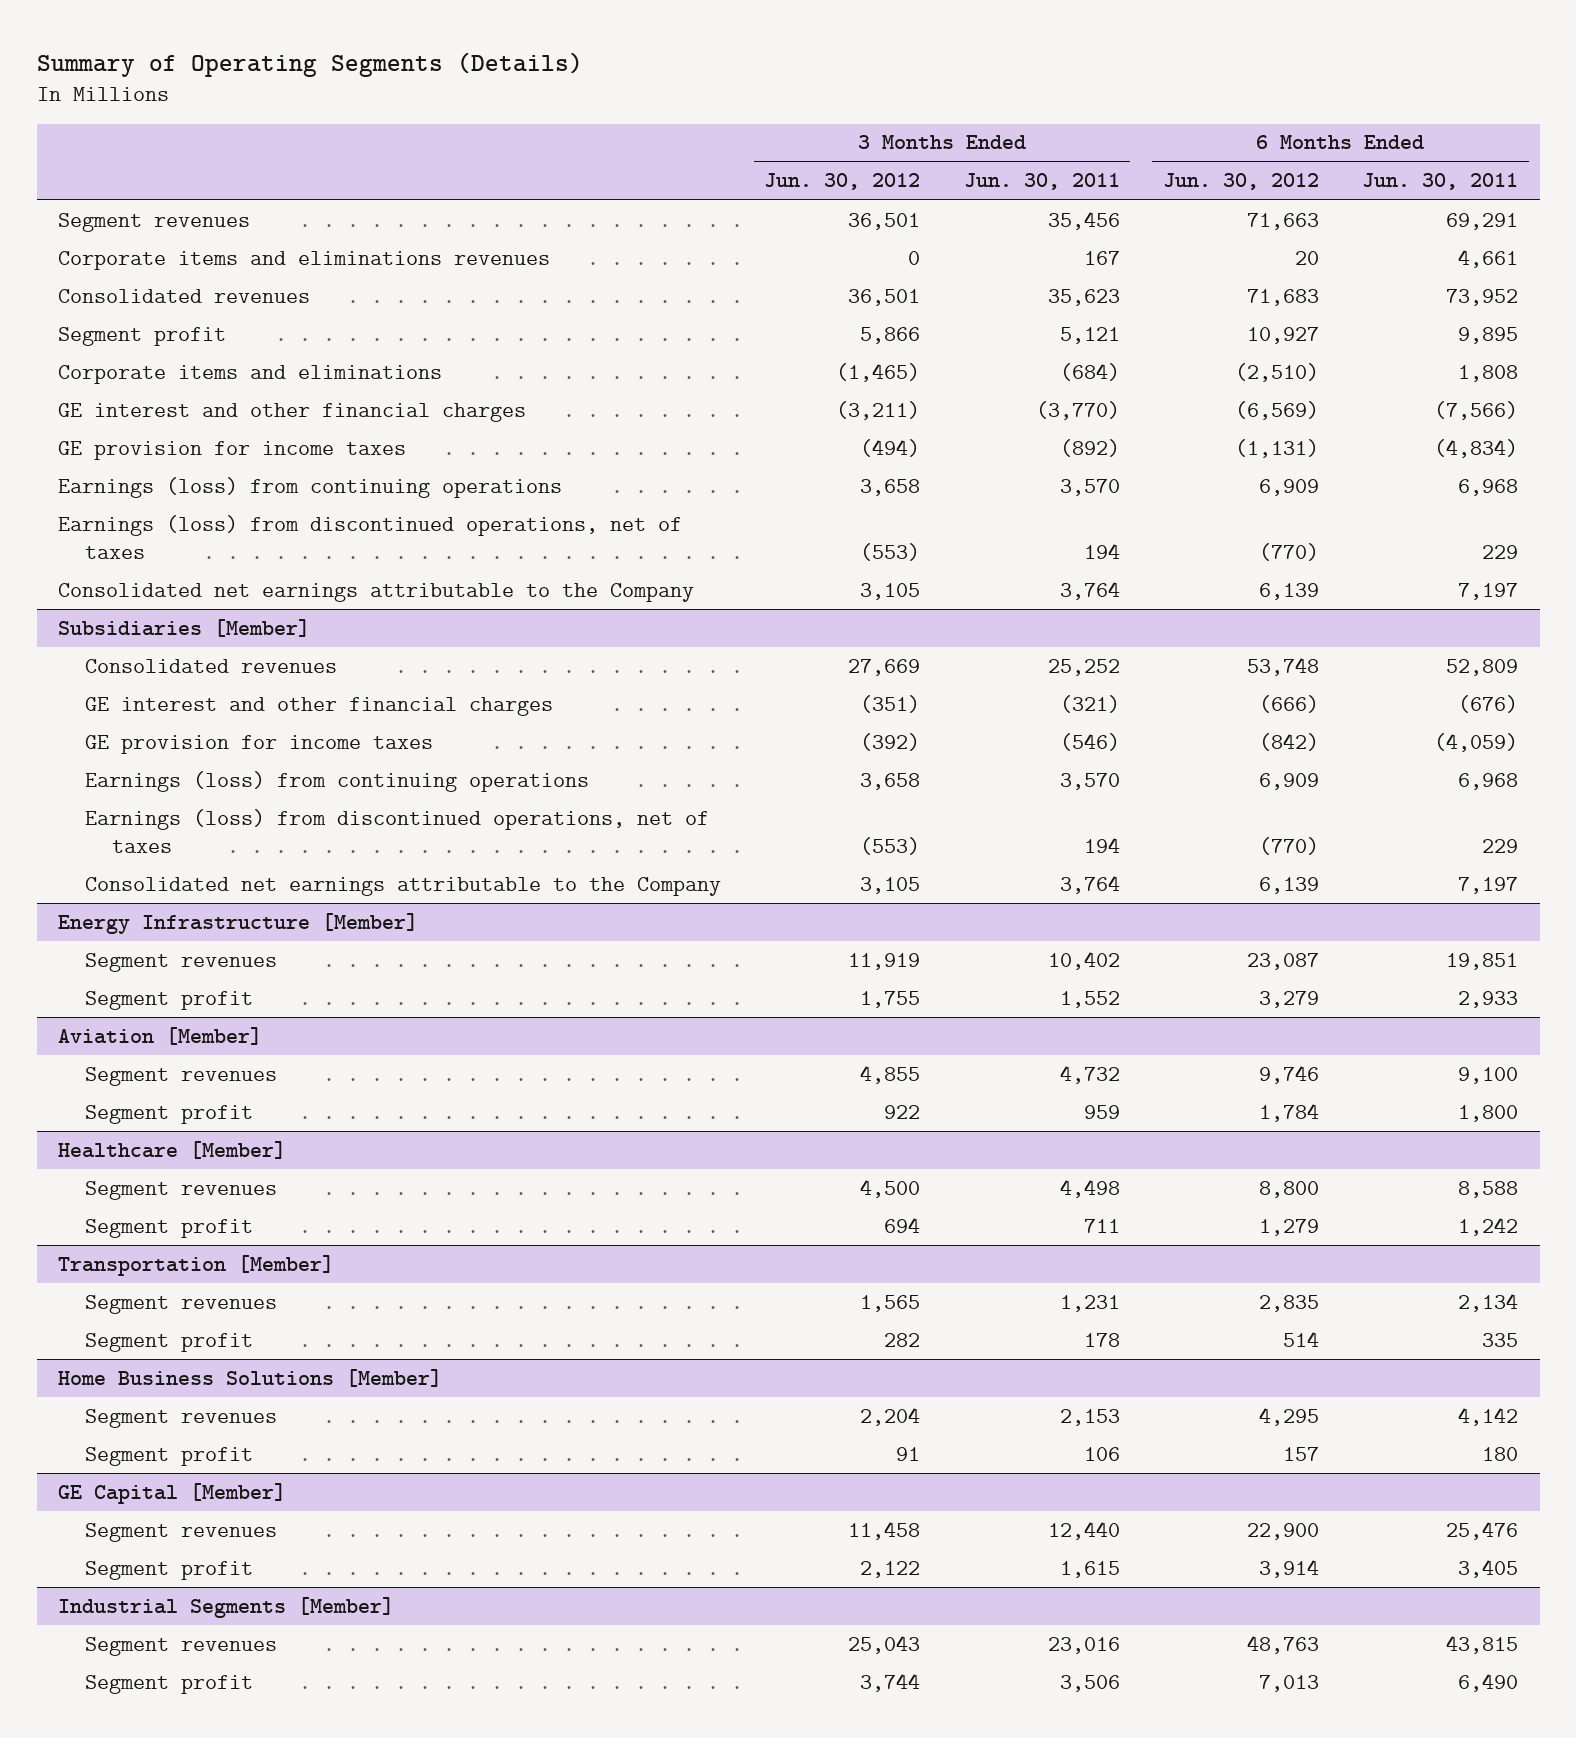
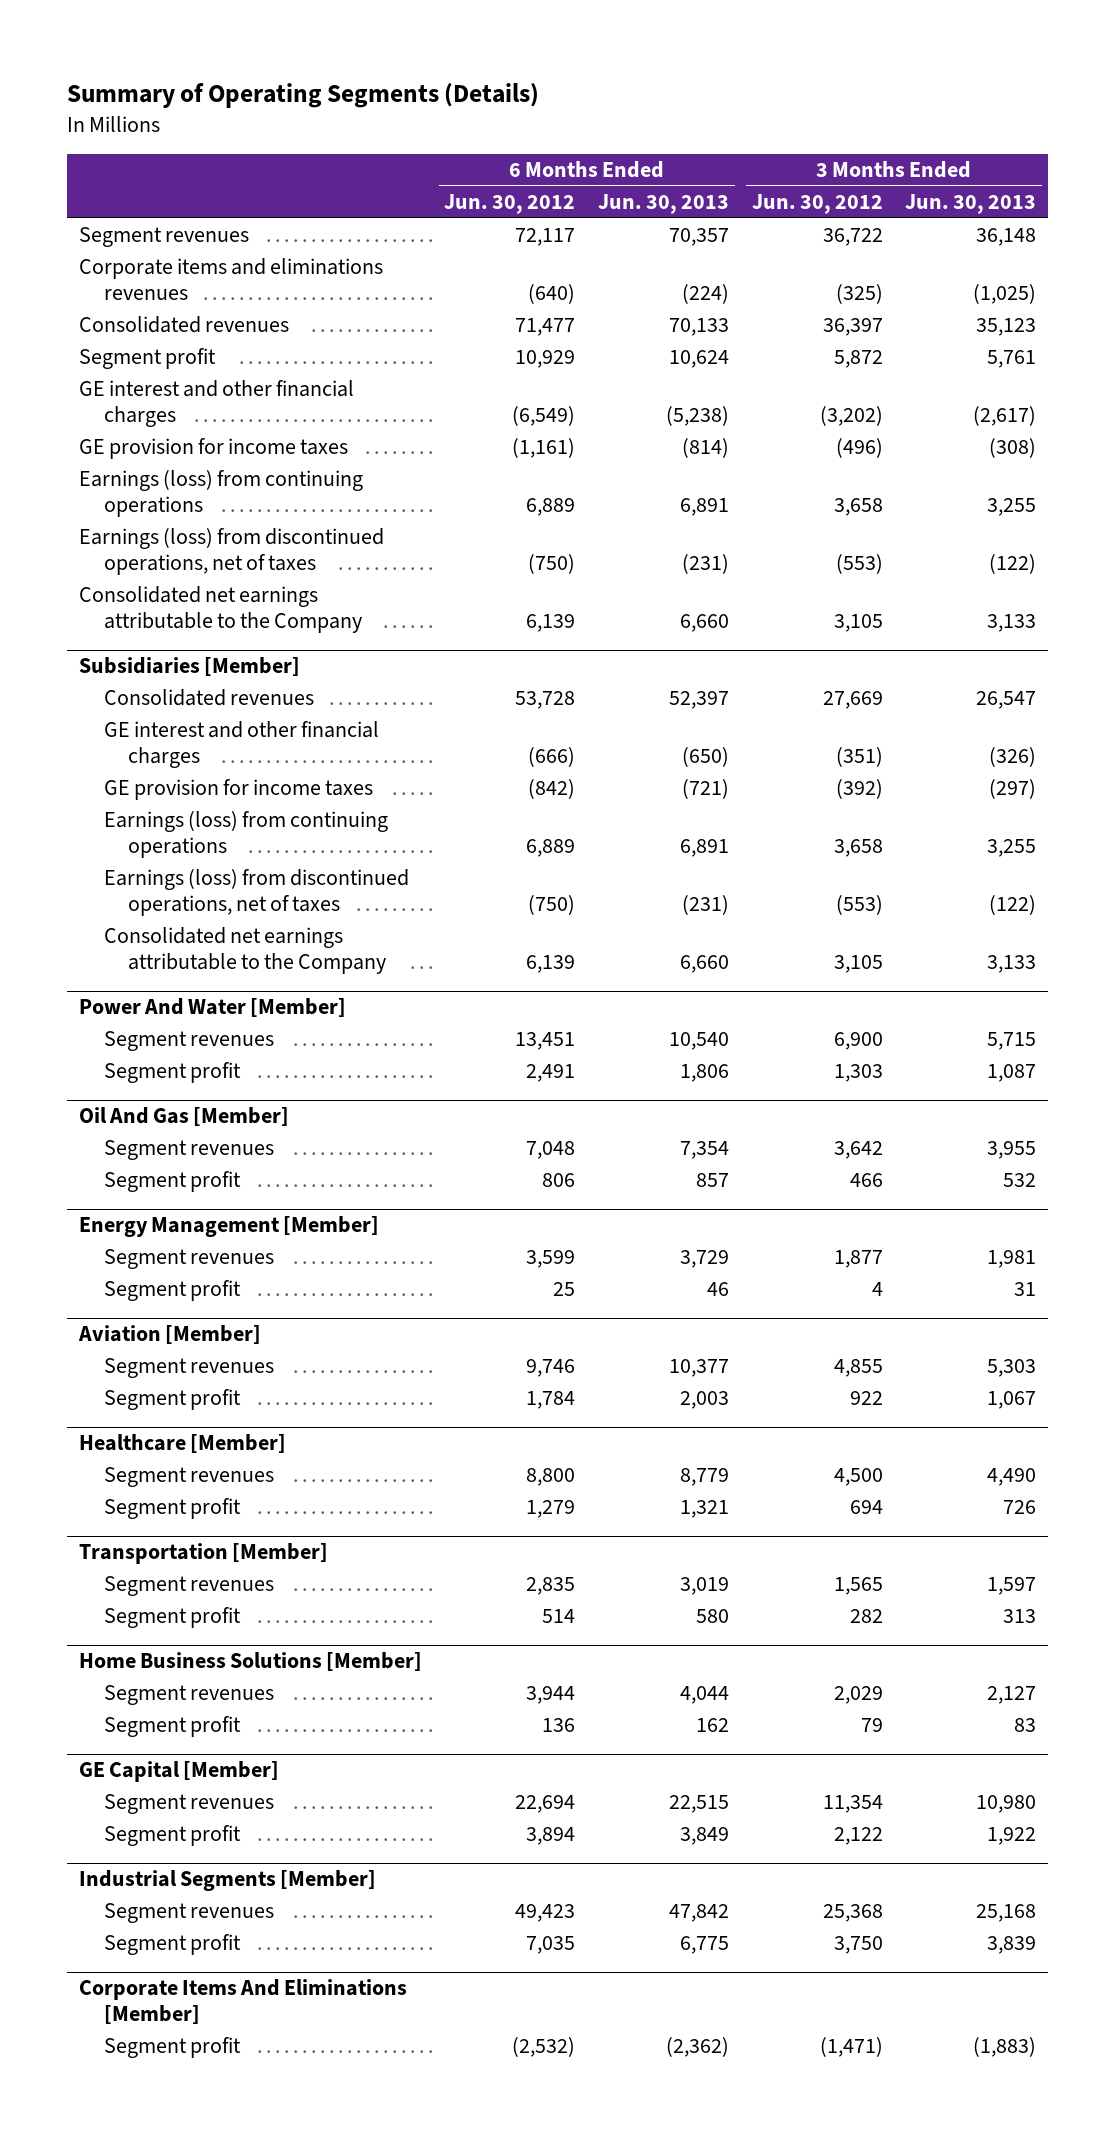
- | 3 Months Ended Jun. 30, 2012 | 3 Months Ended Jun. 30, 2011 | 6 Months Ended Jun. 30, 2012 | 6 Months Ended Jun. 30, 2011
+ | 6 Months Ended Jun. 30, 2012 | 6 Months Ended Jun. 30, 2013 | 3 Months Ended Jun. 30, 2012 | 3 Months Ended Jun. 30, 2013
- Segment revenues | 36,501 | 35,456 | 71,663 | 69,291
- Corporate items and eliminations revenues | 0 | 167 | 20 | 4,661
- Consolidated revenues | 36,501 | 35,623 | 71,683 | 73,952
- Segment profit | 5,866 | 5,121 | 10,927 | 9,895
- Corporate items and eliminations | (1,465) | (684) | (2,510) | 1,808
- GE interest and other financial charges | (3,211) | (3,770) | (6,569) | (7,566)
- GE provision for income taxes | (494) | (892) | (1,131) | (4,834)
- Earnings (loss) from continuing operations | 3,658 | 3,570 | 6,909 | 6,968
- Earnings (loss) from discontinued operations, net of taxes | (553) | 194 | (770) | 229
+ Segment revenues | 72,117 | 70,357 | 36,722 | 36,148
+ Corporate items and eliminations revenues | (640) | (224) | (325) | (1,025)
+ Consolidated revenues | 71,477 | 70,133 | 36,397 | 35,123
+ Segment profit | 10,929 | 10,624 | 5,872 | 5,761
+ GE interest and other financial charges | (6,549) | (5,238) | (3,202) | (2,617)
+ GE provision for income taxes | (1,161) | (814) | (496) | (308)
+ Earnings (loss) from continuing operations | 6,889 | 6,891 | 3,658 | 3,255
+ Earnings (loss) from discontinued operations, net of taxes | (750) | (231) | (553) | (122)
@ Subsidiaries [Member]
- Consolidated revenues | 27,669 | 25,252 | 53,748 | 52,809
+ Consolidated revenues | 53,728 | 52,397 | 27,669 | 26,547
- Earnings (loss) from continuing operations | 3,658 | 3,570 | 6,909 | 6,968
- Earnings (loss) from discontinued operations, net of taxes | (553) | 194 | (770) | 229
+ Earnings (loss) from continuing operations | 6,889 | 6,891 | 3,658 | 3,255
+ Earnings (loss) from discontinued operations, net of taxes | (750) | (231) | (553) | (122)
- Energy Infrastructure [Member]
- Segment revenues | 11,919 | 10,402 | 23,087 | 19,851
- Segment profit | 1,755 | 1,552 | 3,279 | 2,933
+ Power And Water [Member]
+ Segment revenues | 13,451 | 10,540 | 6,900 | 5,715
+ Segment profit | 2,491 | 1,806 | 1,303 | 1,087
+ Oil And Gas [Member]
+ Segment revenues | 7,048 | 7,354 | 3,642 | 3,955
+ Segment profit | 806 | 857 | 466 | 532
+ Energy Management [Member]
+ Segment revenues | 3,599 | 3,729 | 1,877 | 1,981
+ Segment profit | 25 | 46 | 4 | 31
@ Home Business Solutions [Member]
- Segment revenues | 2,204 | 2,153 | 4,295 | 4,142
- Segment profit | 91 | 106 | 157 | 180
+ Segment revenues | 3,944 | 4,044 | 2,029 | 2,127
+ Segment profit | 136 | 162 | 79 | 83
@ GE Capital [Member]
- Segment revenues | 11,458 | 12,440 | 22,900 | 25,476
- Segment profit | 2,122 | 1,615 | 3,914 | 3,405
+ Segment revenues | 22,694 | 22,515 | 11,354 | 10,980
+ Segment profit | 3,894 | 3,849 | 2,122 | 1,922
@ Industrial Segments [Member]
- Segment revenues | 25,043 | 23,016 | 48,763 | 43,815
- Segment profit | 3,744 | 3,506 | 7,013 | 6,490
+ Segment revenues | 49,423 | 47,842 | 25,368 | 25,168
+ Segment profit | 7,035 | 6,775 | 3,750 | 3,839
+ Corporate Items And Eliminations [Member]
+ Segment profit | (2,532) | (2,362) | (1,471) | (1,883)

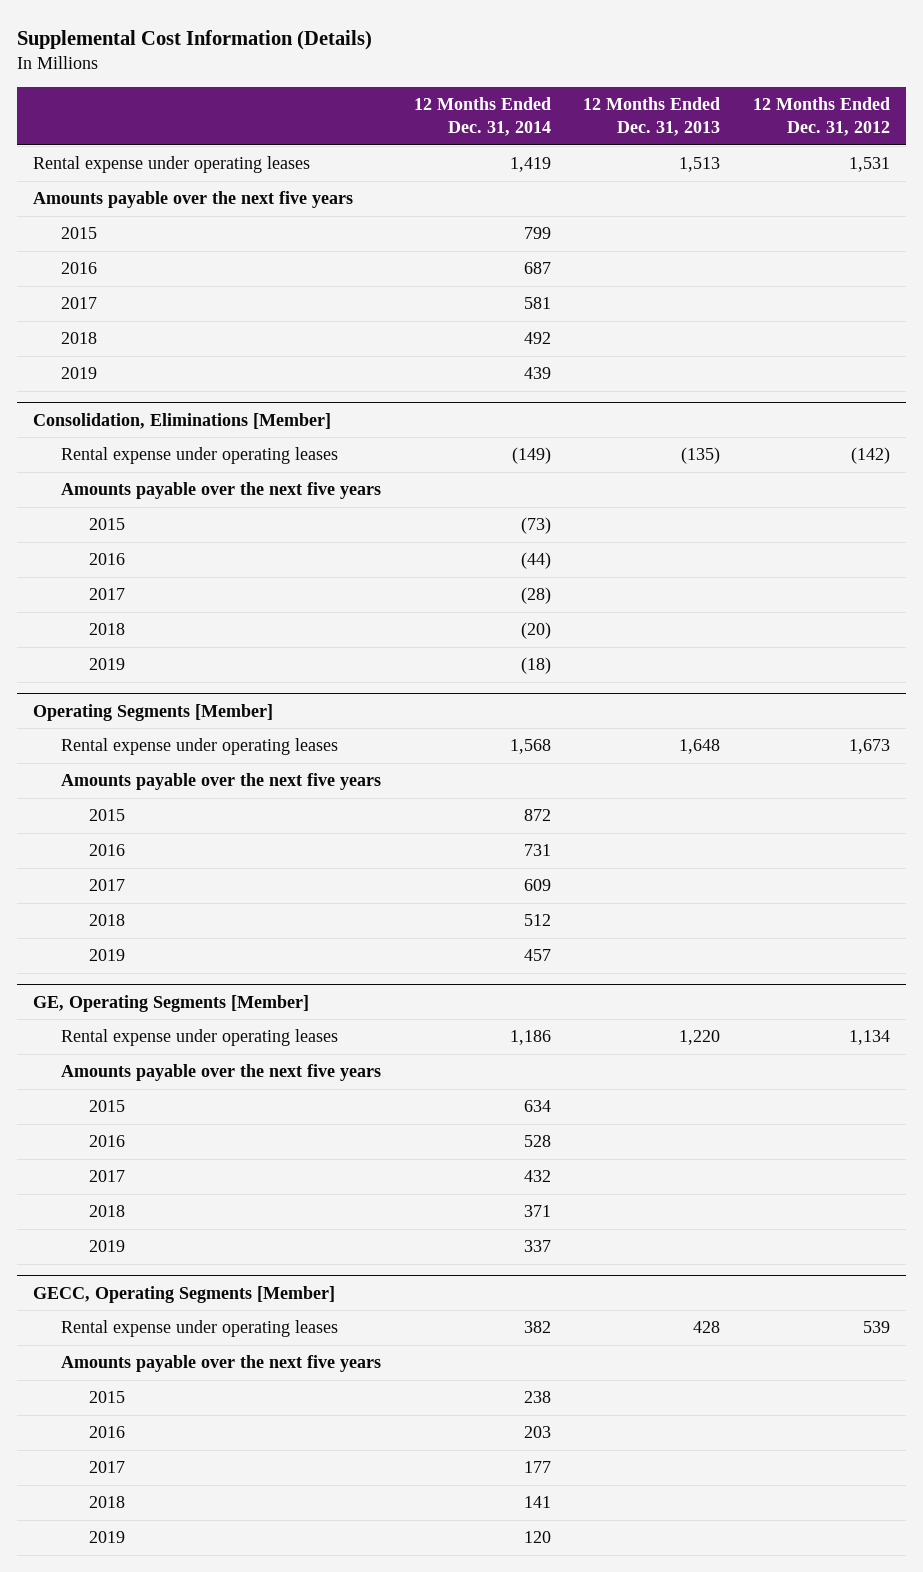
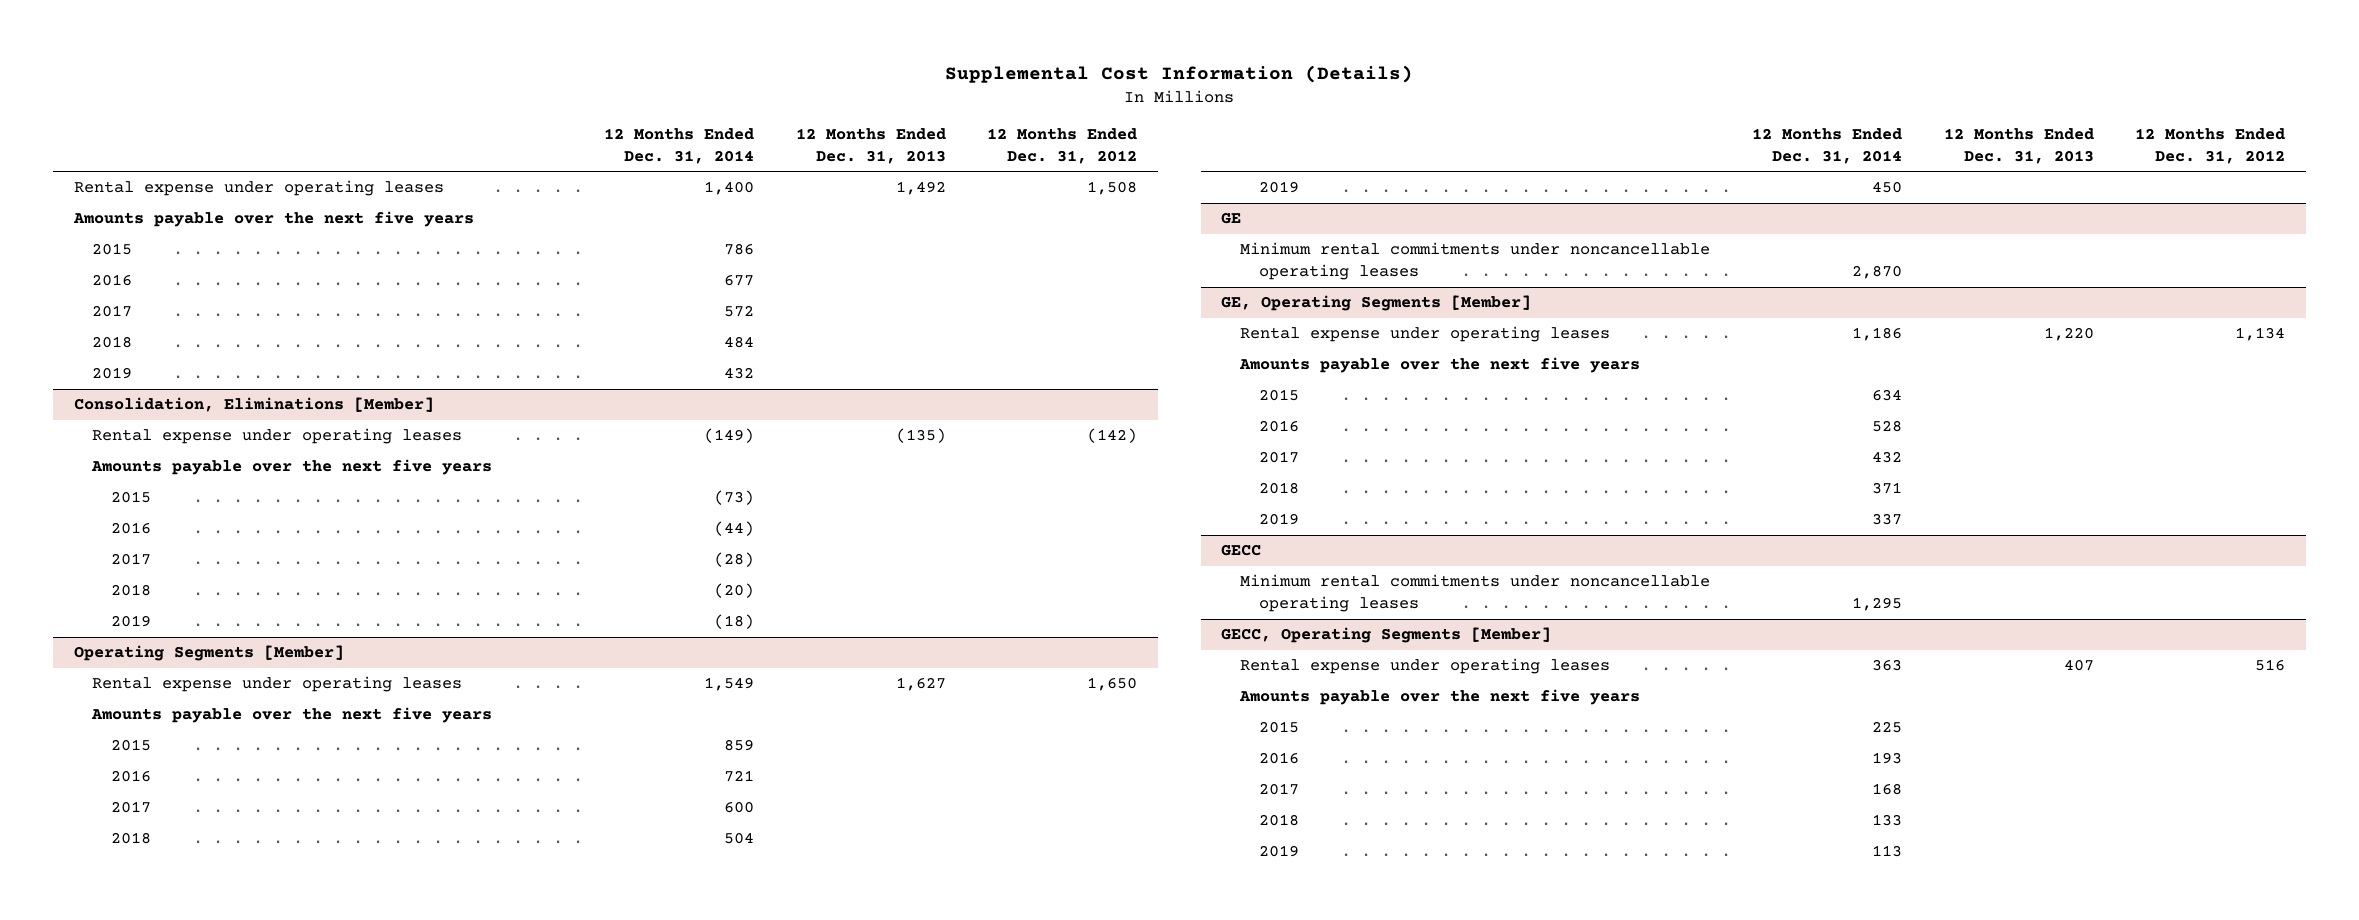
- Rental expense under operating leases | 1,419 | 1,513 | 1,531
+ Rental expense under operating leases | 1,400 | 1,492 | 1,508
- 2015 | 799 | |
- 2016 | 687 | |
- 2017 | 581 | |
- 2018 | 492 | |
- 2019 | 439 | |
+ 2015 | 786 | |
+ 2016 | 677 | |
+ 2017 | 572 | |
+ 2018 | 484 | |
+ 2019 | 432 | |
@ Operating Segments [Member]
- Rental expense under operating leases | 1,568 | 1,648 | 1,673
+ Rental expense under operating leases | 1,549 | 1,627 | 1,650
- 2015 | 872 | |
- 2016 | 731 | |
- 2017 | 609 | |
- 2018 | 512 | |
- 2019 | 457 | |
+ 2015 | 859 | |
+ 2016 | 721 | |
+ 2017 | 600 | |
+ 2018 | 504 | |
+ 2019 | 450 | |
+ GE
+ Minimum rental commitments under noncancellable operating leases | 2,870 | |
+ GECC
+ Minimum rental commitments under noncancellable operating leases | 1,295 | |
@ GECC, Operating Segments [Member]
- Rental expense under operating leases | 382 | 428 | 539
+ Rental expense under operating leases | 363 | 407 | 516
- 2015 | 238 | |
- 2016 | 203 | |
- 2017 | 177 | |
- 2018 | 141 | |
- 2019 | 120 | |
+ 2015 | 225 | |
+ 2016 | 193 | |
+ 2017 | 168 | |
+ 2018 | 133 | |
+ 2019 | 113 | |

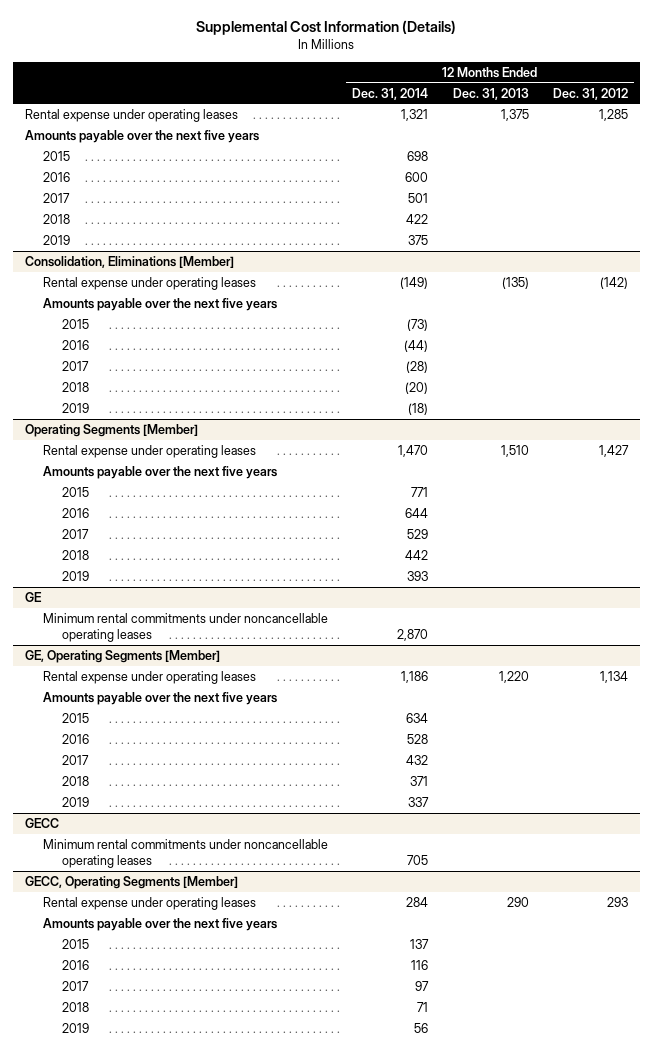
- Rental expense under operating leases | 1,400 | 1,492 | 1,508
+ Rental expense under operating leases | 1,321 | 1,375 | 1,285
- 2015 | 786 | |
- 2016 | 677 | |
- 2017 | 572 | |
- 2018 | 484 | |
- 2019 | 432 | |
+ 2015 | 698 | |
+ 2016 | 600 | |
+ 2017 | 501 | |
+ 2018 | 422 | |
+ 2019 | 375 | |
@ Operating Segments [Member]
- Rental expense under operating leases | 1,549 | 1,627 | 1,650
+ Rental expense under operating leases | 1,470 | 1,510 | 1,427
- 2015 | 859 | |
- 2016 | 721 | |
- 2017 | 600 | |
- 2018 | 504 | |
- 2019 | 450 | |
+ 2015 | 771 | |
+ 2016 | 644 | |
+ 2017 | 529 | |
+ 2018 | 442 | |
+ 2019 | 393 | |
@ GECC
- Minimum rental commitments under noncancellable operating leases | 1,295 | |
+ Minimum rental commitments under noncancellable operating leases | 705 | |
@ GECC, Operating Segments [Member]
- Rental expense under operating leases | 363 | 407 | 516
+ Rental expense under operating leases | 284 | 290 | 293
- 2015 | 225 | |
- 2016 | 193 | |
- 2017 | 168 | |
- 2018 | 133 | |
- 2019 | 113 | |
+ 2015 | 137 | |
+ 2016 | 116 | |
+ 2017 | 97 | |
+ 2018 | 71 | |
+ 2019 | 56 | |

